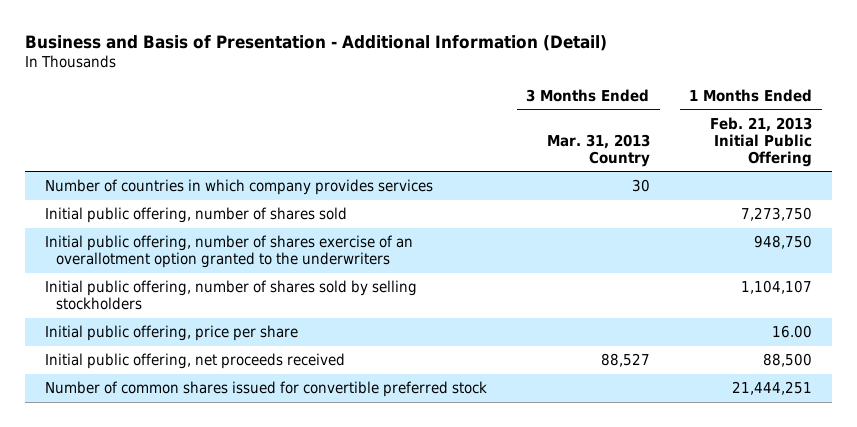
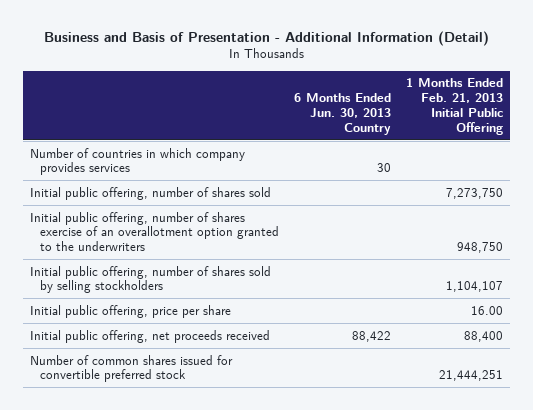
- | 3 Months Ended Mar. 31, 2013 Country | 1 Months Ended Feb. 21, 2013 Initial Public Offering
+ | 6 Months Ended Jun. 30, 2013 Country | 1 Months Ended Feb. 21, 2013 Initial Public Offering
- Initial public offering, net proceeds received | 88,527 | 88,500
+ Initial public offering, net proceeds received | 88,422 | 88,400

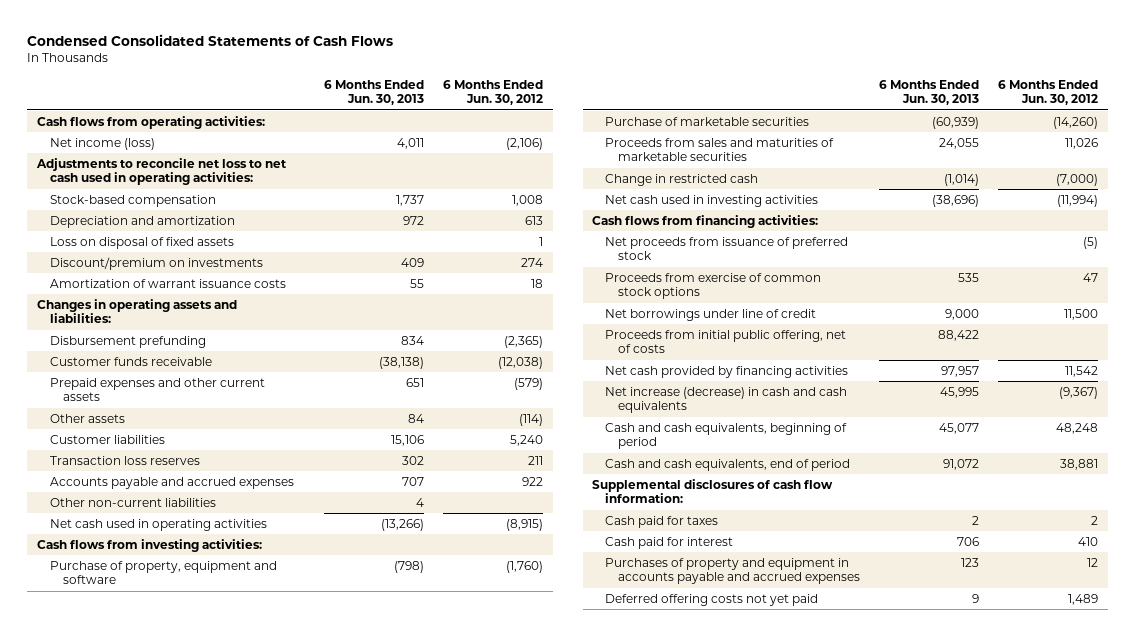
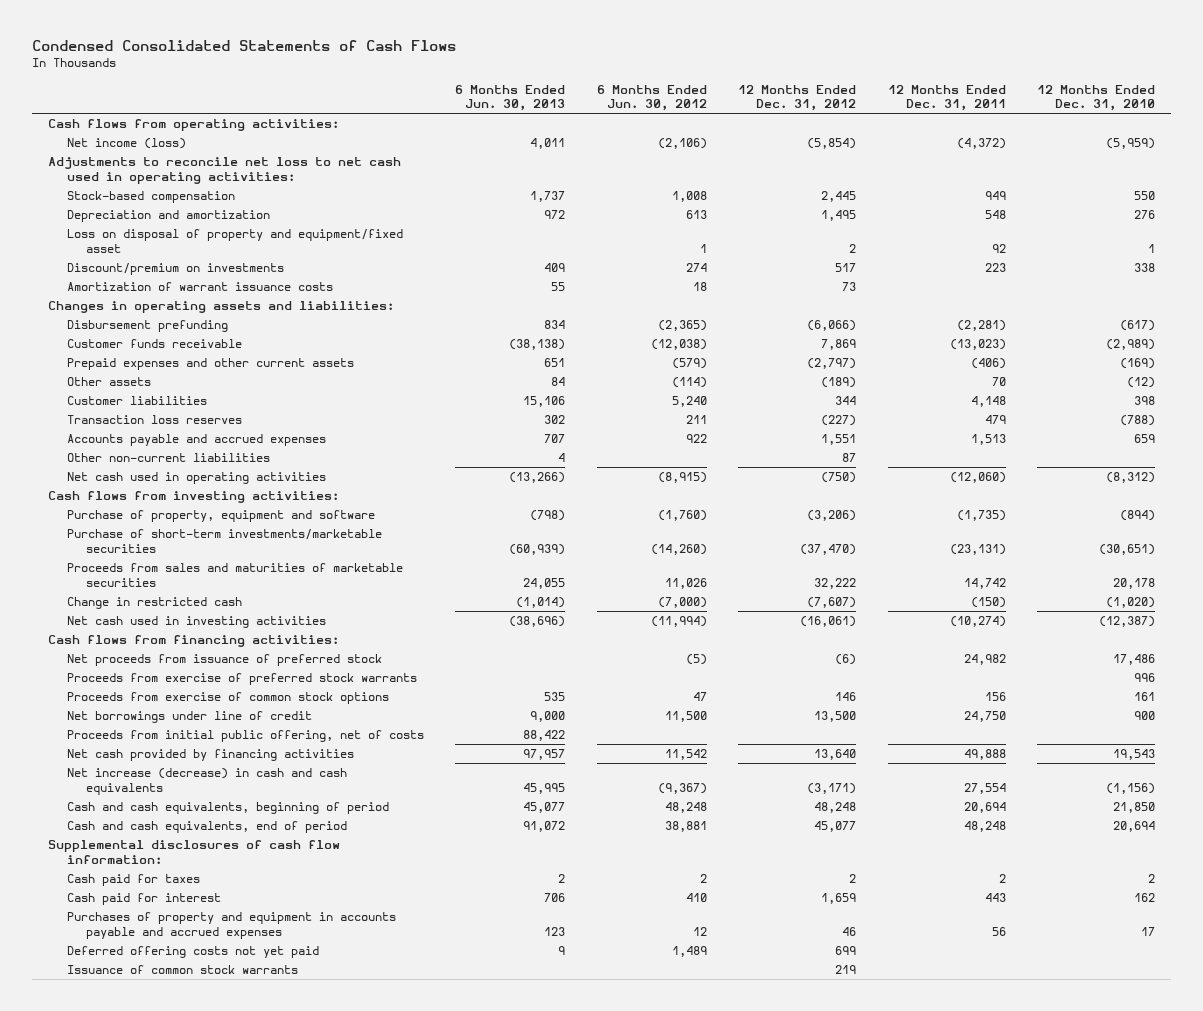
- | 6 Months Ended Jun. 30, 2013 | 6 Months Ended Jun. 30, 2012
+ | 6 Months Ended Jun. 30, 2013 | 6 Months Ended Jun. 30, 2012 | 12 Months Ended Dec. 31, 2012 | 12 Months Ended Dec. 31, 2011 | 12 Months Ended Dec. 31, 2010
- Loss on disposal of fixed assets | | 1
+ Loss on disposal of property and equipment/fixed asset | | 1 | 2 | 92 | 1
- Purchase of marketable securities | (60,939) | (14,260)
+ Purchase of short-term investments/marketable securities | (60,939) | (14,260) | (37,470) | (23,131) | (30,651)
+ Proceeds from exercise of preferred stock warrants | | | | | 996
+ Issuance of common stock warrants | | | 219 | |

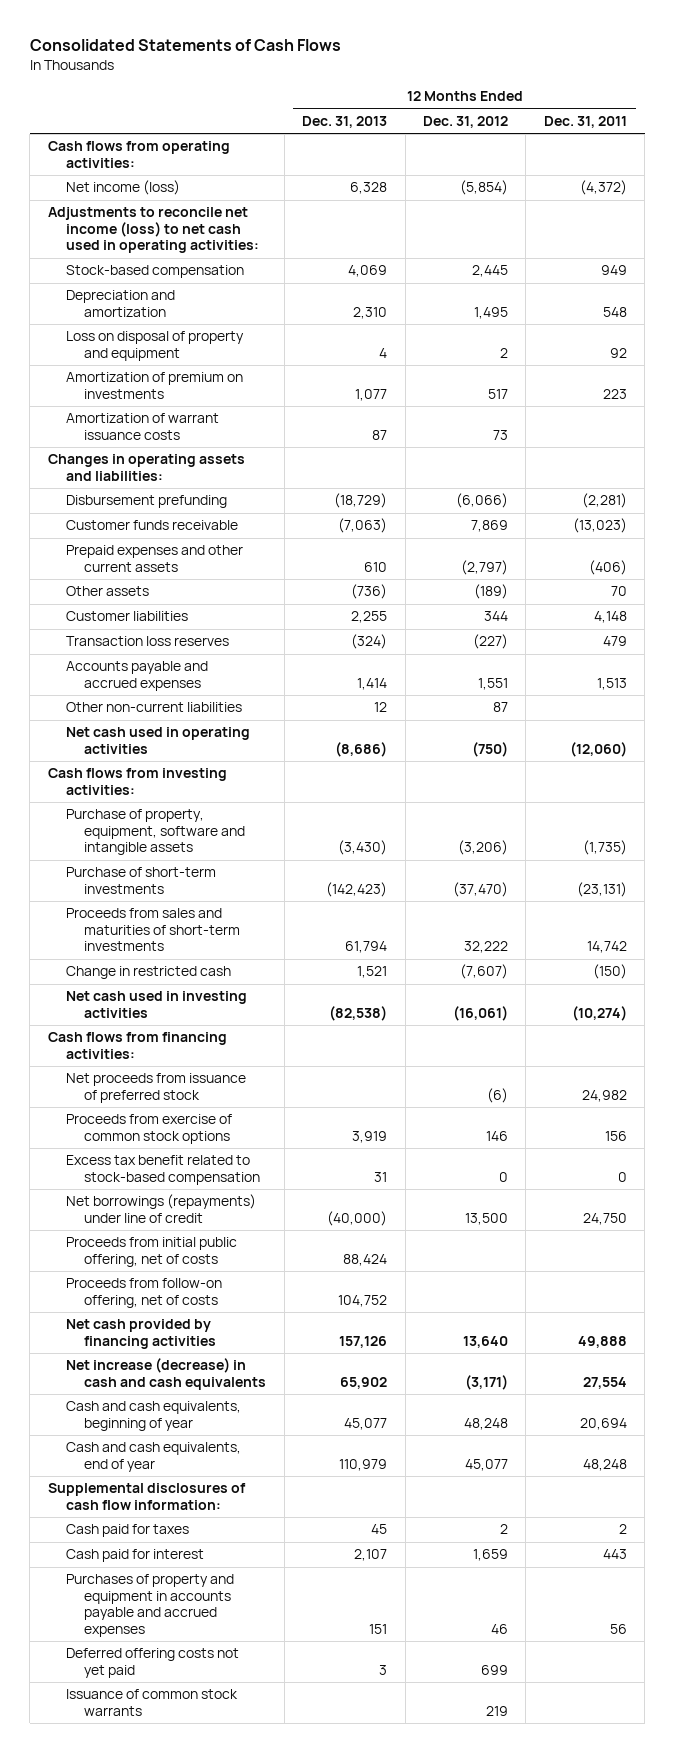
- Condensed Consolidated Statements of Cash Flows
+ Consolidated Statements of Cash Flows
- | 6 Months Ended Jun. 30, 2013 | 6 Months Ended Jun. 30, 2012 | 12 Months Ended Dec. 31, 2012 | 12 Months Ended Dec. 31, 2011 | 12 Months Ended Dec. 31, 2010
+ | 12 Months Ended Dec. 31, 2013 | 12 Months Ended Dec. 31, 2012 | 12 Months Ended Dec. 31, 2011
- Adjustments to reconcile net loss to net cash used in operating activities:
+ Adjustments to reconcile net income (loss) to net cash used in operating activities:
- Loss on disposal of property and equipment/fixed asset | | 1 | 2 | 92 | 1
- Discount/premium on investments | 409 | 274 | 517 | 223 | 338
+ Loss on disposal of property and equipment | 4 | 2 | 92
+ Amortization of premium on investments | 1,077 | 517 | 223
- Purchase of property, equipment and software | (798) | (1,760) | (3,206) | (1,735) | (894)
- Purchase of short-term investments/marketable securities | (60,939) | (14,260) | (37,470) | (23,131) | (30,651)
- Proceeds from sales and maturities of marketable securities | 24,055 | 11,026 | 32,222 | 14,742 | 20,178
+ Purchase of property, equipment, software and intangible assets | (3,430) | (3,206) | (1,735)
+ Purchase of short-term investments | (142,423) | (37,470) | (23,131)
+ Proceeds from sales and maturities of short-term investments | 61,794 | 32,222 | 14,742
- Proceeds from exercise of preferred stock warrants | | | | | 996
- Net borrowings under line of credit | 9,000 | 11,500 | 13,500 | 24,750 | 900
+ Excess tax benefit related to stock-based compensation | 31 | 0 | 0
+ Net borrowings (repayments) under line of credit | (40,000) | 13,500 | 24,750
+ Proceeds from follow-on offering, net of costs | 104,752 | |
- Cash and cash equivalents, beginning of period | 45,077 | 48,248 | 48,248 | 20,694 | 21,850
- Cash and cash equivalents, end of period | 91,072 | 38,881 | 45,077 | 48,248 | 20,694
+ Cash and cash equivalents, beginning of year | 45,077 | 48,248 | 20,694
+ Cash and cash equivalents, end of year | 110,979 | 45,077 | 48,248

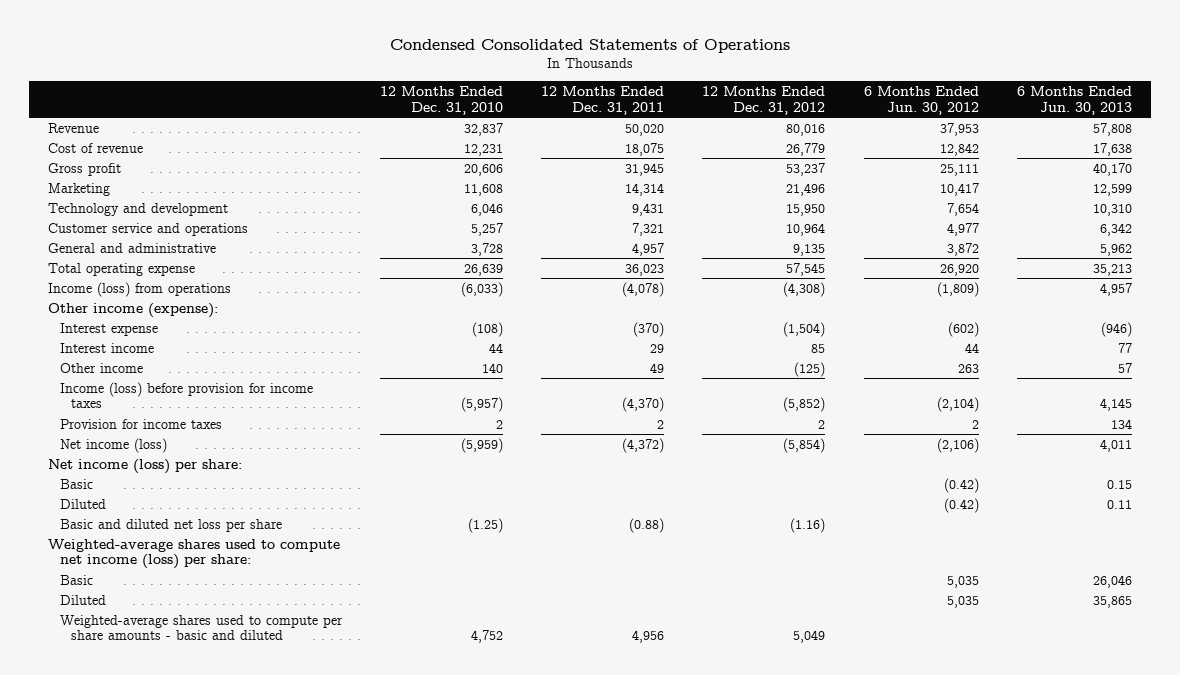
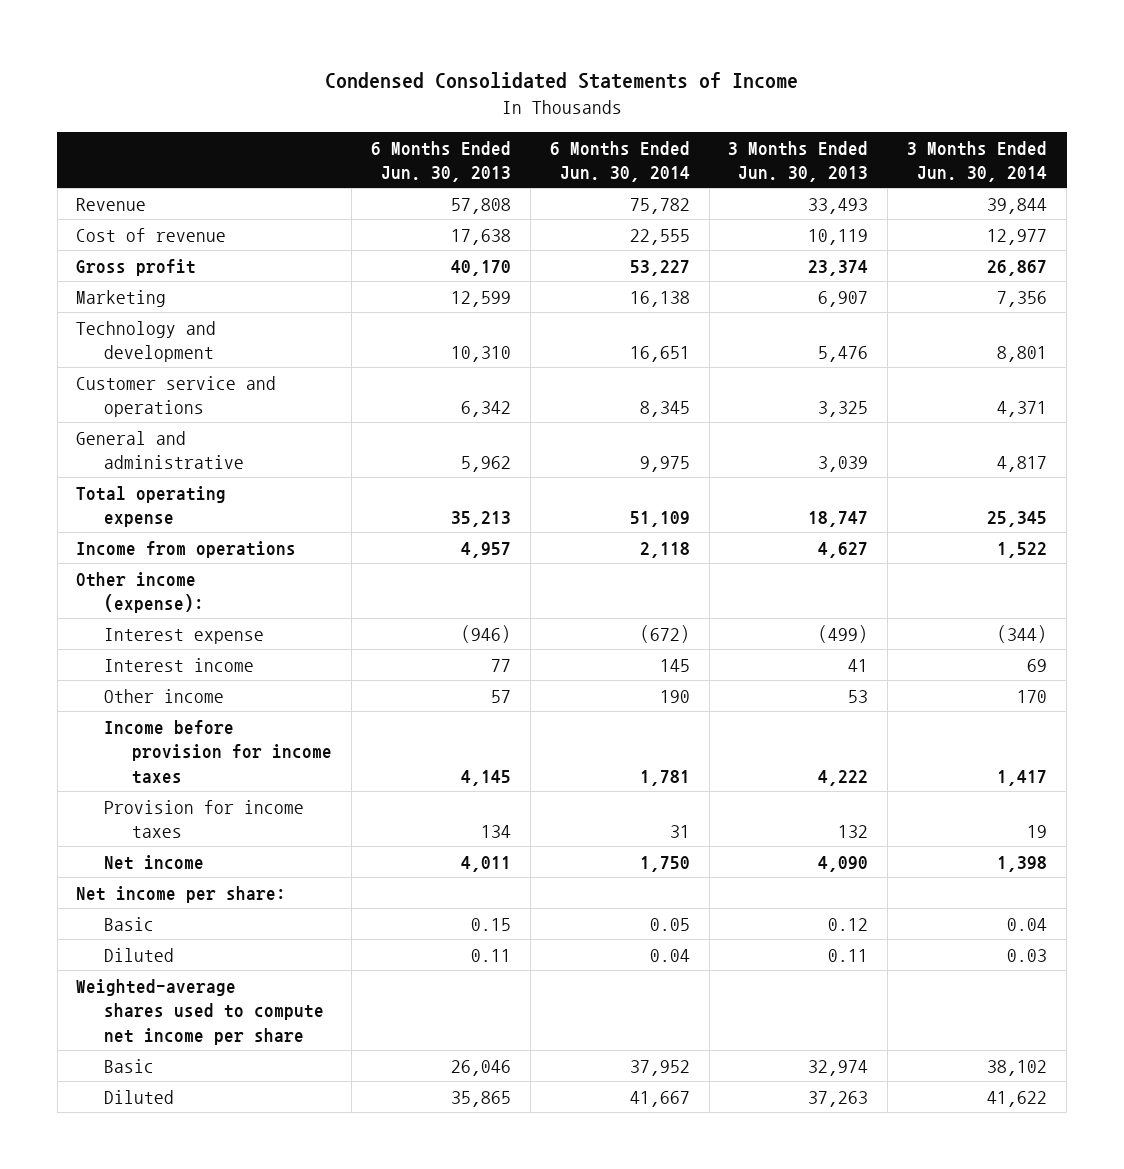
- Condensed Consolidated Statements of Operations
+ Condensed Consolidated Statements of Income
- | 12 Months Ended Dec. 31, 2010 | 12 Months Ended Dec. 31, 2011 | 12 Months Ended Dec. 31, 2012 | 6 Months Ended Jun. 30, 2012 | 6 Months Ended Jun. 30, 2013
+ | 6 Months Ended Jun. 30, 2013 | 6 Months Ended Jun. 30, 2014 | 3 Months Ended Jun. 30, 2013 | 3 Months Ended Jun. 30, 2014
- Income (loss) from operations | (6,033) | (4,078) | (4,308) | (1,809) | 4,957
+ Income from operations | 4,957 | 2,118 | 4,627 | 1,522
- Income (loss) before provision for income taxes | (5,957) | (4,370) | (5,852) | (2,104) | 4,145
+ Income before provision for income taxes | 4,145 | 1,781 | 4,222 | 1,417
- Net income (loss) | (5,959) | (4,372) | (5,854) | (2,106) | 4,011
- Net income (loss) per share:
+ Net income | 4,011 | 1,750 | 4,090 | 1,398
+ Net income per share:
- Basic and diluted net loss per share | (1.25) | (0.88) | (1.16) | |
- Weighted-average shares used to compute net income (loss) per share:
+ Weighted-average shares used to compute net income per share
- Weighted-average shares used to compute per share amounts - basic and diluted | 4,752 | 4,956 | 5,049 | |

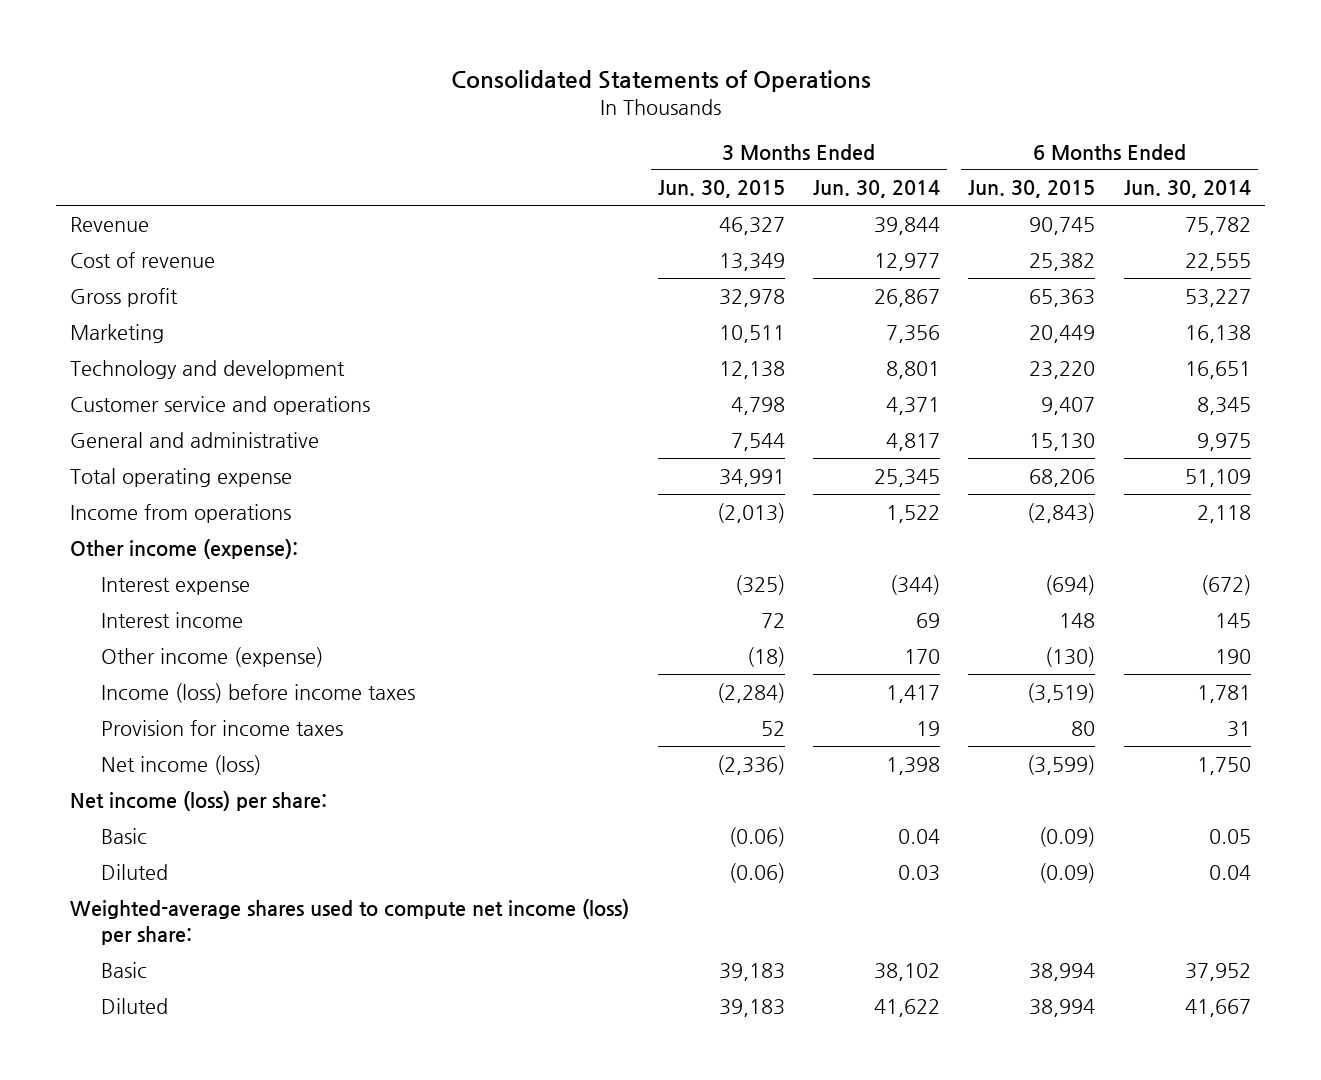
- Condensed Consolidated Statements of Income
+ Consolidated Statements of Operations
- | 6 Months Ended Jun. 30, 2013 | 6 Months Ended Jun. 30, 2014 | 3 Months Ended Jun. 30, 2013 | 3 Months Ended Jun. 30, 2014
+ | 3 Months Ended Jun. 30, 2015 | 3 Months Ended Jun. 30, 2014 | 6 Months Ended Jun. 30, 2015 | 6 Months Ended Jun. 30, 2014
- Other income | 57 | 190 | 53 | 170
- Income before provision for income taxes | 4,145 | 1,781 | 4,222 | 1,417
+ Other income (expense) | (18) | 170 | (130) | 190
+ Income (loss) before income taxes | (2,284) | 1,417 | (3,519) | 1,781
- Net income | 4,011 | 1,750 | 4,090 | 1,398
- Net income per share:
+ Net income (loss) | (2,336) | 1,398 | (3,599) | 1,750
+ Net income (loss) per share:
- Weighted-average shares used to compute net income per share
+ Weighted-average shares used to compute net income (loss) per share:

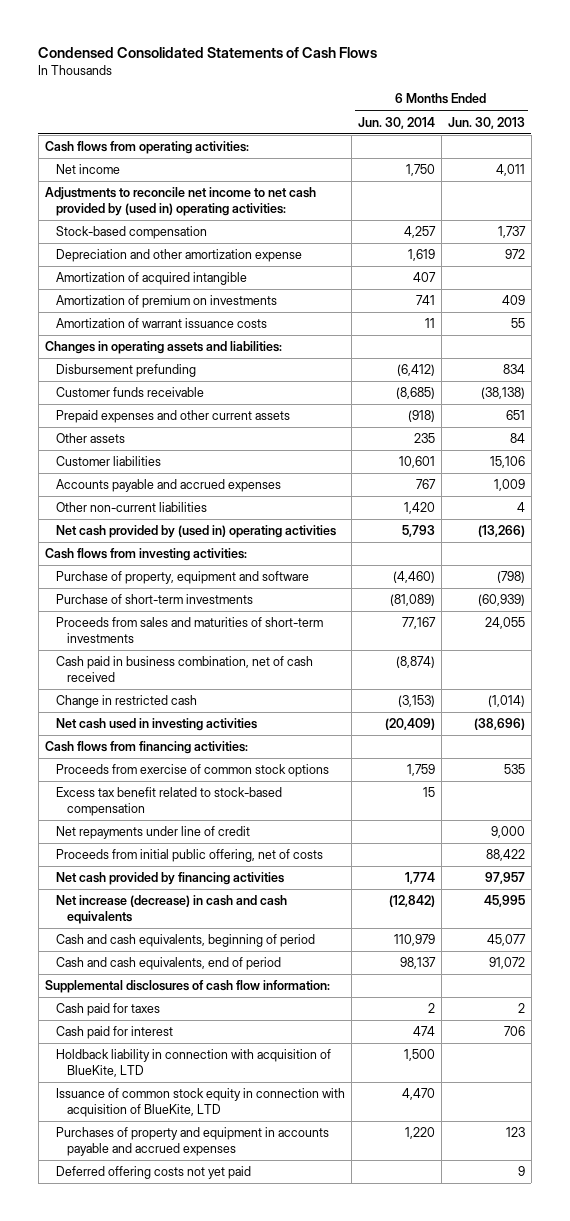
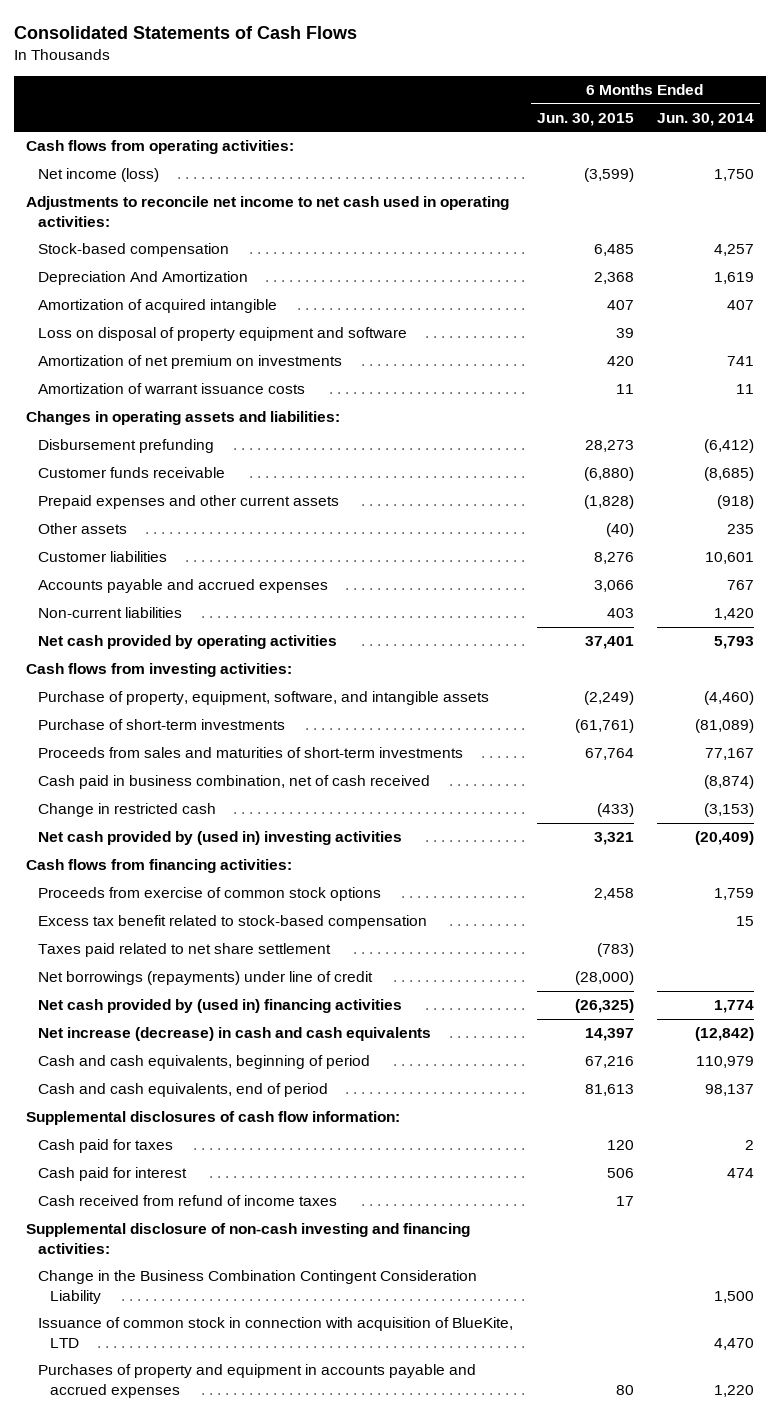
- Condensed Consolidated Statements of Cash Flows
+ Consolidated Statements of Cash Flows
- | 6 Months Ended Jun. 30, 2014 | 6 Months Ended Jun. 30, 2013
+ | 6 Months Ended Jun. 30, 2015 | 6 Months Ended Jun. 30, 2014
- Net income | 1,750 | 4,011
- Adjustments to reconcile net income to net cash provided by (used in) operating activities:
+ Net income (loss) | (3,599) | 1,750
+ Adjustments to reconcile net income to net cash used in operating activities:
- Depreciation and other amortization expense | 1,619 | 972
+ Depreciation And Amortization | 2,368 | 1,619
- Amortization of premium on investments | 741 | 409
+ Loss on disposal of property equipment and software | 39 |
+ Amortization of net premium on investments | 420 | 741
- Other non-current liabilities | 1,420 | 4
- Net cash provided by (used in) operating activities | 5,793 | (13,266)
+ Non-current liabilities | 403 | 1,420
+ Net cash provided by operating activities | 37,401 | 5,793
- Purchase of property, equipment and software | (4,460) | (798)
+ Purchase of property, equipment, software, and intangible assets | (2,249) | (4,460)
- Net cash used in investing activities | (20,409) | (38,696)
+ Net cash provided by (used in) investing activities | 3,321 | (20,409)
- Net repayments under line of credit | | 9,000
- Proceeds from initial public offering, net of costs | | 88,422
- Net cash provided by financing activities | 1,774 | 97,957
+ Taxes paid related to net share settlement | (783) |
+ Net borrowings (repayments) under line of credit | (28,000) |
+ Net cash provided by (used in) financing activities | (26,325) | 1,774
- Holdback liability in connection with acquisition of BlueKite, LTD | 1,500 |
- Issuance of common stock equity in connection with acquisition of BlueKite, LTD | 4,470 |
+ Cash received from refund of income taxes | 17 |
+ Supplemental disclosure of non-cash investing and financing activities:
+ Change in the Business Combination Contingent Consideration Liability | | 1,500
+ Issuance of common stock in connection with acquisition of BlueKite, LTD | | 4,470
- Deferred offering costs not yet paid | | 9

